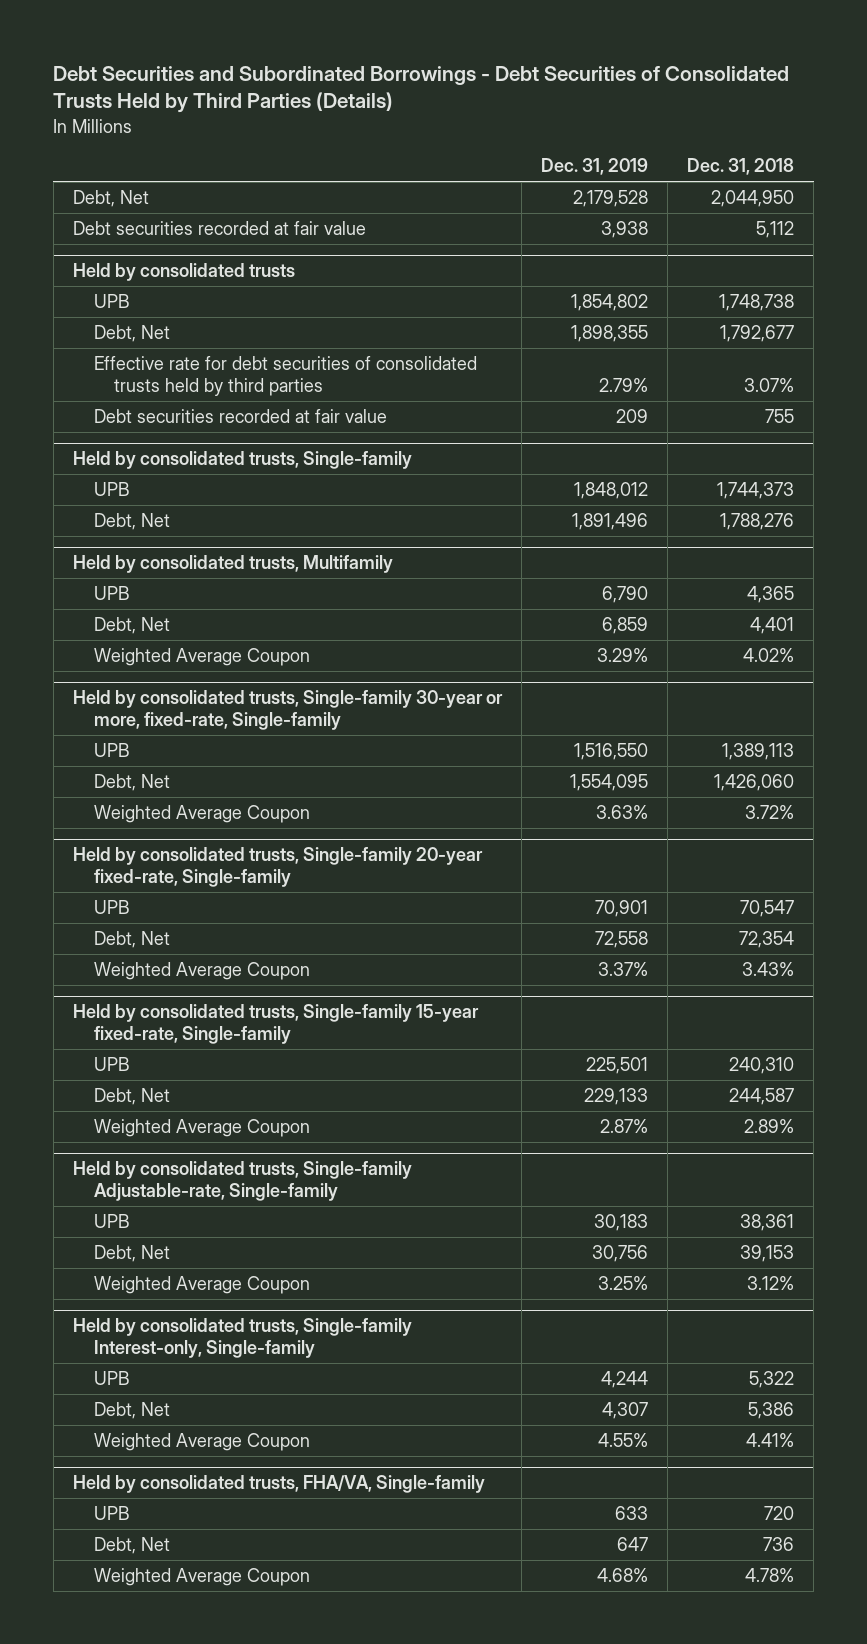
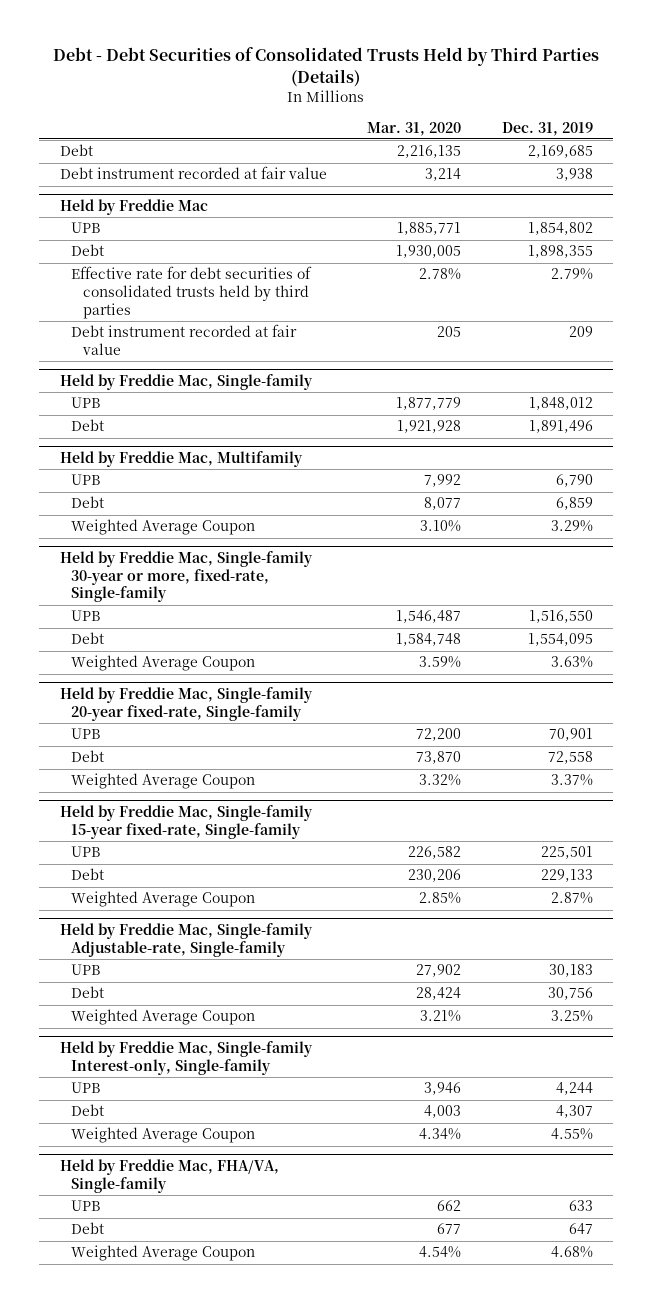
- Debt Securities and Subordinated Borrowings - Debt Securities of Consolidated Trusts Held by Third Parties (Details)
+ Debt - Debt Securities of Consolidated Trusts Held by Third Parties (Details)
- | Dec. 31, 2019 | Dec. 31, 2018
+ | Mar. 31, 2020 | Dec. 31, 2019
- Debt, Net | 2,179,528 | 2,044,950
- Debt securities recorded at fair value | 3,938 | 5,112
- Held by consolidated trusts
+ Debt | 2,216,135 | 2,169,685
+ Debt instrument recorded at fair value | 3,214 | 3,938
+ Held by Freddie Mac
- Debt, Net | 1,898,355 | 1,792,677
+ Debt | 1,930,005 | 1,898,355
- Debt securities recorded at fair value | 209 | 755
- Held by consolidated trusts, Single-family
+ Debt instrument recorded at fair value | 205 | 209
+ Held by Freddie Mac, Single-family
- Debt, Net | 1,891,496 | 1,788,276
- Held by consolidated trusts, Multifamily
+ Debt | 1,921,928 | 1,891,496
+ Held by Freddie Mac, Multifamily
- Debt, Net | 6,859 | 4,401
+ Debt | 8,077 | 6,859
- Held by consolidated trusts, Single-family 30-year or more, fixed-rate, Single-family
+ Held by Freddie Mac, Single-family 30-year or more, fixed-rate, Single-family
- Debt, Net | 1,554,095 | 1,426,060
+ Debt | 1,584,748 | 1,554,095
- Held by consolidated trusts, Single-family 20-year fixed-rate, Single-family
+ Held by Freddie Mac, Single-family 20-year fixed-rate, Single-family
- Debt, Net | 72,558 | 72,354
+ Debt | 73,870 | 72,558
- Held by consolidated trusts, Single-family 15-year fixed-rate, Single-family
+ Held by Freddie Mac, Single-family 15-year fixed-rate, Single-family
- Debt, Net | 229,133 | 244,587
+ Debt | 230,206 | 229,133
- Held by consolidated trusts, Single-family Adjustable-rate, Single-family
+ Held by Freddie Mac, Single-family Adjustable-rate, Single-family
- Debt, Net | 30,756 | 39,153
+ Debt | 28,424 | 30,756
- Held by consolidated trusts, Single-family Interest-only, Single-family
+ Held by Freddie Mac, Single-family Interest-only, Single-family
- Debt, Net | 4,307 | 5,386
+ Debt | 4,003 | 4,307
- Held by consolidated trusts, FHA/VA, Single-family
+ Held by Freddie Mac, FHA/VA, Single-family
- Debt, Net | 647 | 736
+ Debt | 677 | 647

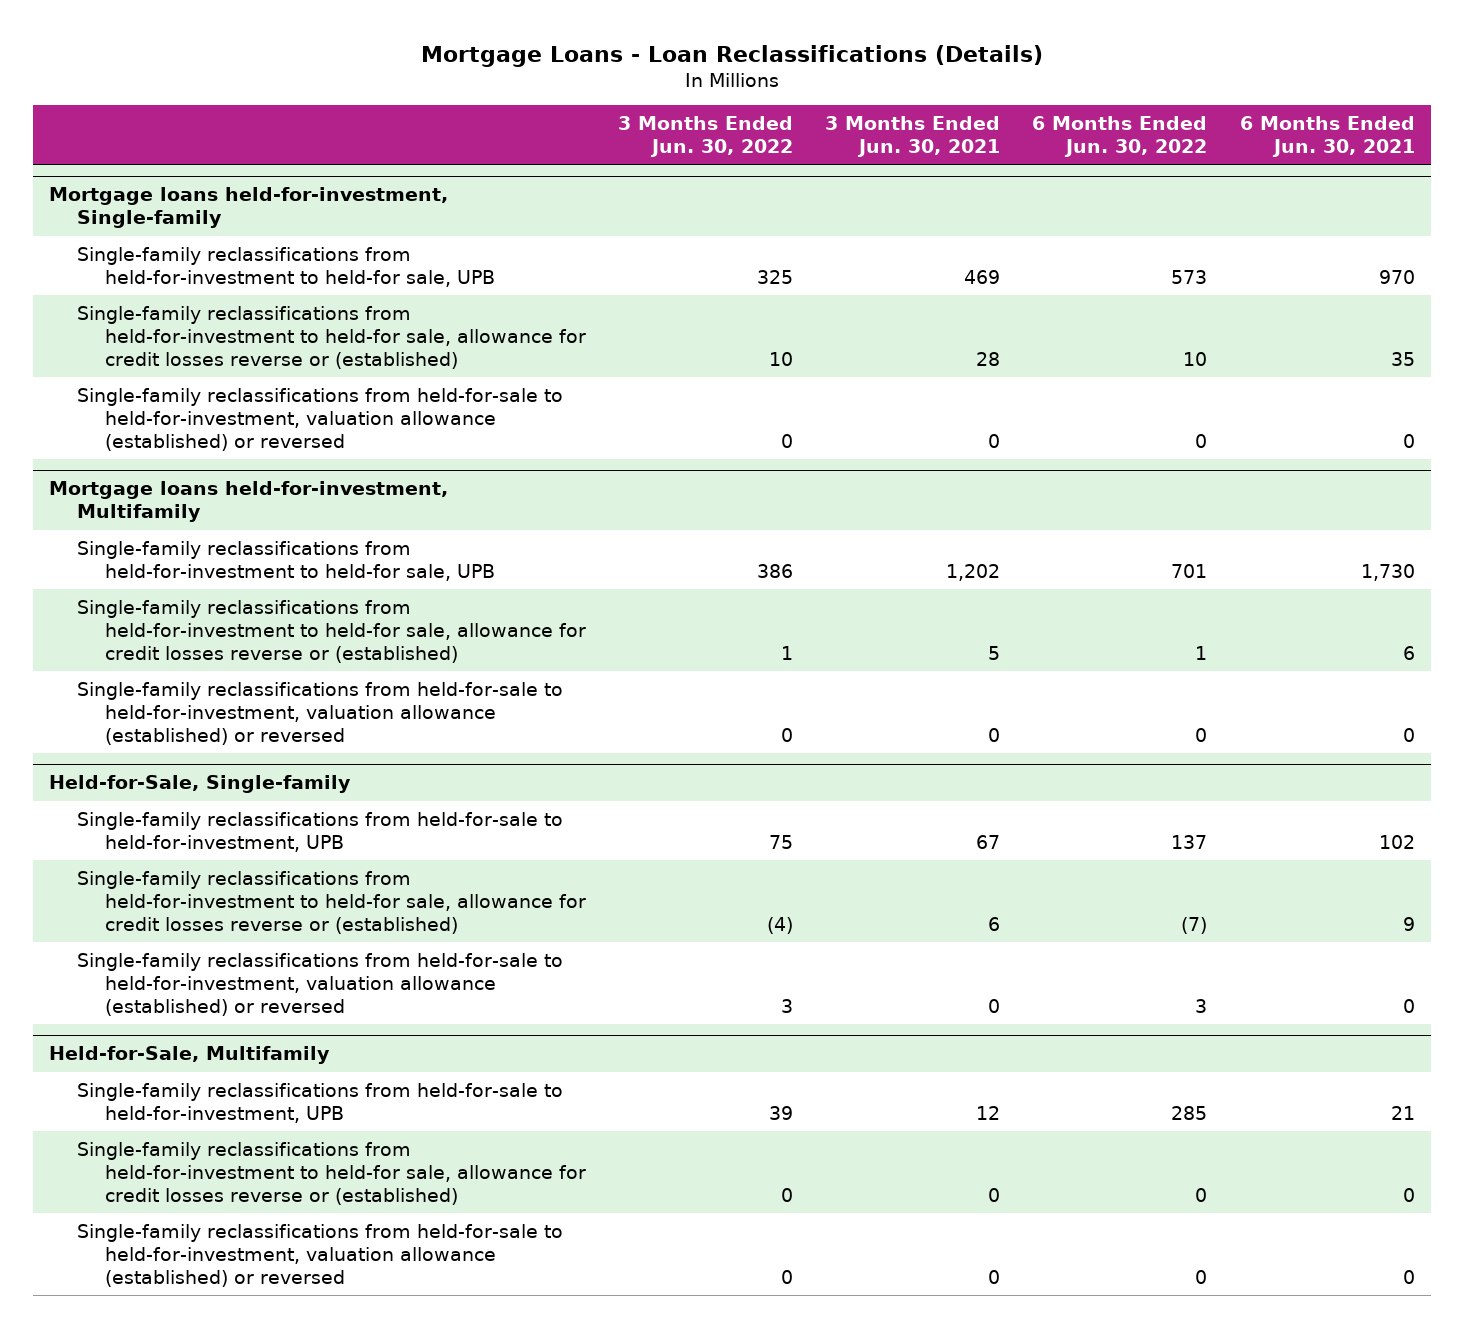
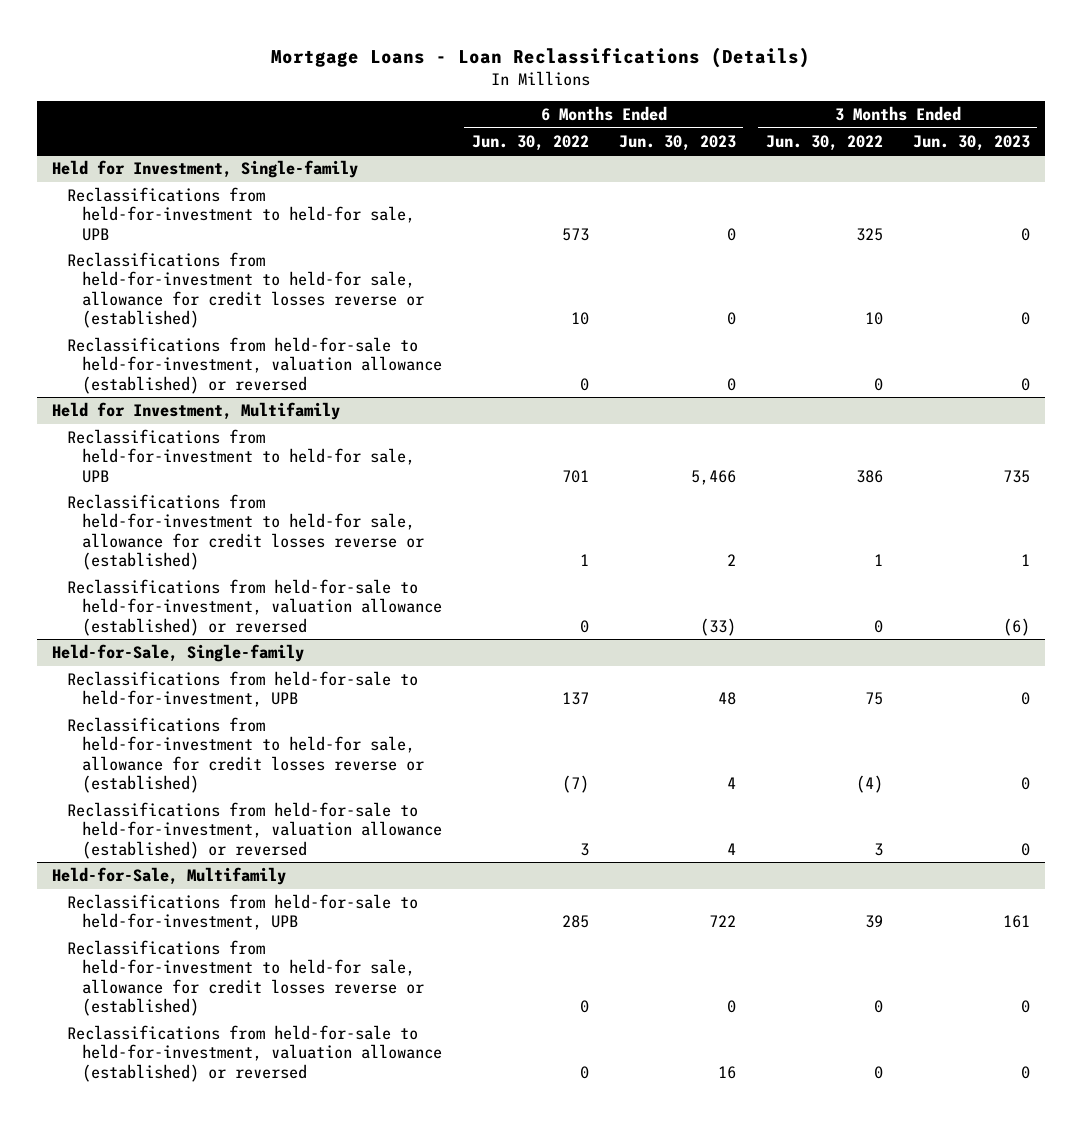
- | 3 Months Ended Jun. 30, 2022 | 3 Months Ended Jun. 30, 2021 | 6 Months Ended Jun. 30, 2022 | 6 Months Ended Jun. 30, 2021
+ | 6 Months Ended Jun. 30, 2022 | 6 Months Ended Jun. 30, 2023 | 3 Months Ended Jun. 30, 2022 | 3 Months Ended Jun. 30, 2023
- Mortgage loans held-for-investment, Single-family
- Single-family reclassifications from held-for-investment to held-for sale, UPB | 325 | 469 | 573 | 970
- Single-family reclassifications from held-for-investment to held-for sale, allowance for credit losses reverse or (established) | 10 | 28 | 10 | 35
- Single-family reclassifications from held-for-sale to held-for-investment, valuation allowance (established) or reversed | 0 | 0 | 0 | 0
- Mortgage loans held-for-investment, Multifamily
- Single-family reclassifications from held-for-investment to held-for sale, UPB | 386 | 1,202 | 701 | 1,730
- Single-family reclassifications from held-for-investment to held-for sale, allowance for credit losses reverse or (established) | 1 | 5 | 1 | 6
- Single-family reclassifications from held-for-sale to held-for-investment, valuation allowance (established) or reversed | 0 | 0 | 0 | 0
+ Held for Investment, Single-family
+ Reclassifications from held-for-investment to held-for sale, UPB | 573 | 0 | 325 | 0
+ Reclassifications from held-for-investment to held-for sale, allowance for credit losses reverse or (established) | 10 | 0 | 10 | 0
+ Reclassifications from held-for-sale to held-for-investment, valuation allowance (established) or reversed | 0 | 0 | 0 | 0
+ Held for Investment, Multifamily
+ Reclassifications from held-for-investment to held-for sale, UPB | 701 | 5,466 | 386 | 735
+ Reclassifications from held-for-investment to held-for sale, allowance for credit losses reverse or (established) | 1 | 2 | 1 | 1
+ Reclassifications from held-for-sale to held-for-investment, valuation allowance (established) or reversed | 0 | (33) | 0 | (6)
@ Held-for-Sale, Single-family
- Single-family reclassifications from held-for-sale to held-for-investment, UPB | 75 | 67 | 137 | 102
- Single-family reclassifications from held-for-investment to held-for sale, allowance for credit losses reverse or (established) | (4) | 6 | (7) | 9
- Single-family reclassifications from held-for-sale to held-for-investment, valuation allowance (established) or reversed | 3 | 0 | 3 | 0
+ Reclassifications from held-for-sale to held-for-investment, UPB | 137 | 48 | 75 | 0
+ Reclassifications from held-for-investment to held-for sale, allowance for credit losses reverse or (established) | (7) | 4 | (4) | 0
+ Reclassifications from held-for-sale to held-for-investment, valuation allowance (established) or reversed | 3 | 4 | 3 | 0
@ Held-for-Sale, Multifamily
- Single-family reclassifications from held-for-sale to held-for-investment, UPB | 39 | 12 | 285 | 21
- Single-family reclassifications from held-for-investment to held-for sale, allowance for credit losses reverse or (established) | 0 | 0 | 0 | 0
- Single-family reclassifications from held-for-sale to held-for-investment, valuation allowance (established) or reversed | 0 | 0 | 0 | 0
+ Reclassifications from held-for-sale to held-for-investment, UPB | 285 | 722 | 39 | 161
+ Reclassifications from held-for-investment to held-for sale, allowance for credit losses reverse or (established) | 0 | 0 | 0 | 0
+ Reclassifications from held-for-sale to held-for-investment, valuation allowance (established) or reversed | 0 | 16 | 0 | 0

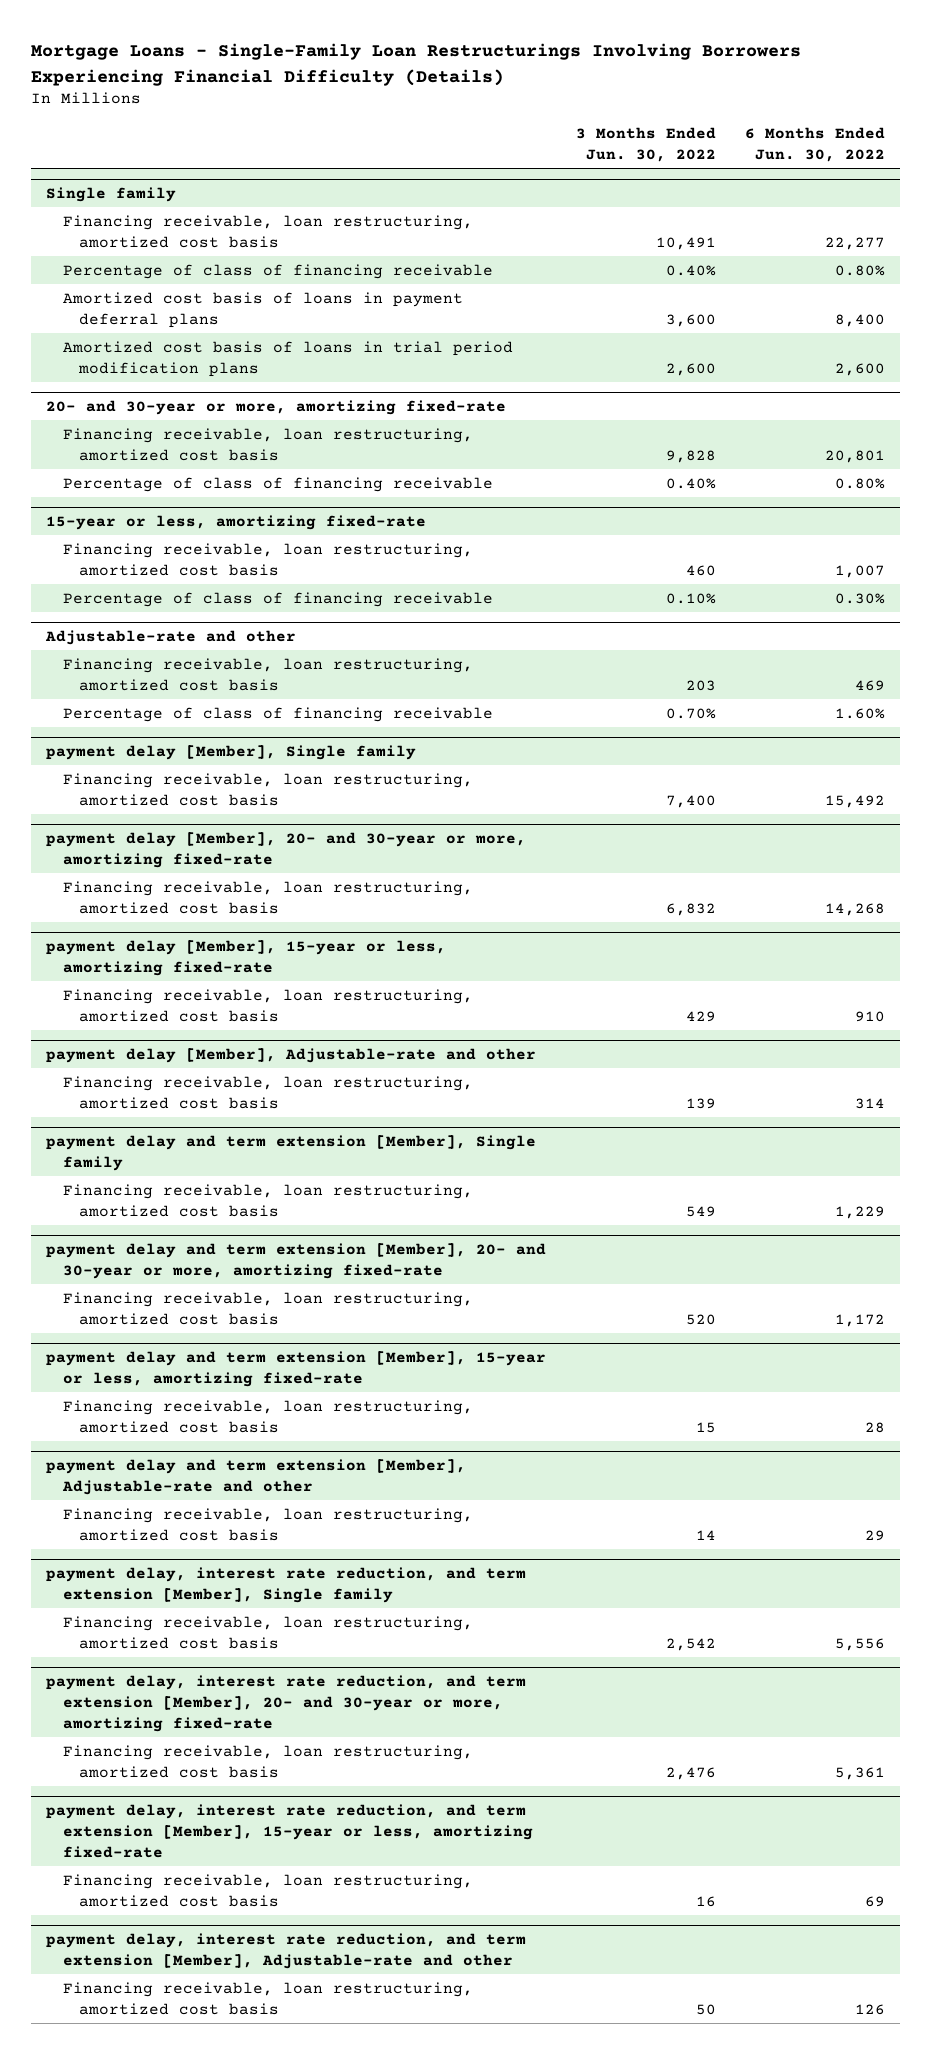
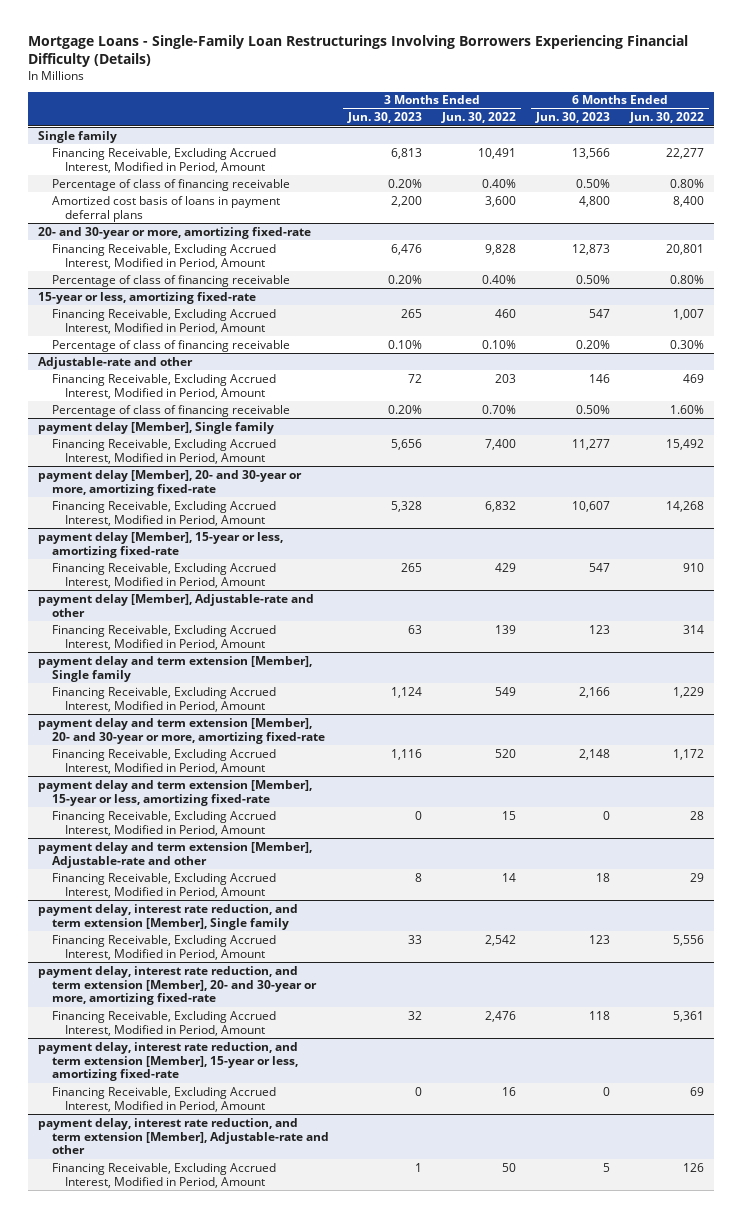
- | 3 Months Ended Jun. 30, 2022 | 6 Months Ended Jun. 30, 2022
+ | 3 Months Ended Jun. 30, 2023 | 3 Months Ended Jun. 30, 2022 | 6 Months Ended Jun. 30, 2023 | 6 Months Ended Jun. 30, 2022
@ Single family
- Financing receivable, loan restructuring, amortized cost basis | 10,491 | 22,277
+ Financing Receivable, Excluding Accrued Interest, Modified in Period, Amount | 6,813 | 10,491 | 13,566 | 22,277
- Amortized cost basis of loans in trial period modification plans | 2,600 | 2,600
@ 20- and 30-year or more, amortizing fixed-rate
- Financing receivable, loan restructuring, amortized cost basis | 9,828 | 20,801
+ Financing Receivable, Excluding Accrued Interest, Modified in Period, Amount | 6,476 | 9,828 | 12,873 | 20,801
@ 15-year or less, amortizing fixed-rate
- Financing receivable, loan restructuring, amortized cost basis | 460 | 1,007
+ Financing Receivable, Excluding Accrued Interest, Modified in Period, Amount | 265 | 460 | 547 | 1,007
@ Adjustable-rate and other
- Financing receivable, loan restructuring, amortized cost basis | 203 | 469
+ Financing Receivable, Excluding Accrued Interest, Modified in Period, Amount | 72 | 203 | 146 | 469
@ payment delay [Member], Single family
- Financing receivable, loan restructuring, amortized cost basis | 7,400 | 15,492
+ Financing Receivable, Excluding Accrued Interest, Modified in Period, Amount | 5,656 | 7,400 | 11,277 | 15,492
@ payment delay [Member], 20- and 30-year or more, amortizing fixed-rate
- Financing receivable, loan restructuring, amortized cost basis | 6,832 | 14,268
+ Financing Receivable, Excluding Accrued Interest, Modified in Period, Amount | 5,328 | 6,832 | 10,607 | 14,268
@ payment delay [Member], 15-year or less, amortizing fixed-rate
- Financing receivable, loan restructuring, amortized cost basis | 429 | 910
+ Financing Receivable, Excluding Accrued Interest, Modified in Period, Amount | 265 | 429 | 547 | 910
@ payment delay [Member], Adjustable-rate and other
- Financing receivable, loan restructuring, amortized cost basis | 139 | 314
+ Financing Receivable, Excluding Accrued Interest, Modified in Period, Amount | 63 | 139 | 123 | 314
@ payment delay and term extension [Member], Single family
- Financing receivable, loan restructuring, amortized cost basis | 549 | 1,229
+ Financing Receivable, Excluding Accrued Interest, Modified in Period, Amount | 1,124 | 549 | 2,166 | 1,229
@ payment delay and term extension [Member], 20- and 30-year or more, amortizing fixed-rate
- Financing receivable, loan restructuring, amortized cost basis | 520 | 1,172
+ Financing Receivable, Excluding Accrued Interest, Modified in Period, Amount | 1,116 | 520 | 2,148 | 1,172
@ payment delay and term extension [Member], 15-year or less, amortizing fixed-rate
- Financing receivable, loan restructuring, amortized cost basis | 15 | 28
+ Financing Receivable, Excluding Accrued Interest, Modified in Period, Amount | 0 | 15 | 0 | 28
@ payment delay and term extension [Member], Adjustable-rate and other
- Financing receivable, loan restructuring, amortized cost basis | 14 | 29
+ Financing Receivable, Excluding Accrued Interest, Modified in Period, Amount | 8 | 14 | 18 | 29
@ payment delay, interest rate reduction, and term extension [Member], Single family
- Financing receivable, loan restructuring, amortized cost basis | 2,542 | 5,556
+ Financing Receivable, Excluding Accrued Interest, Modified in Period, Amount | 33 | 2,542 | 123 | 5,556
@ payment delay, interest rate reduction, and term extension [Member], 20- and 30-year or more, amortizing fixed-rate
- Financing receivable, loan restructuring, amortized cost basis | 2,476 | 5,361
+ Financing Receivable, Excluding Accrued Interest, Modified in Period, Amount | 32 | 2,476 | 118 | 5,361
@ payment delay, interest rate reduction, and term extension [Member], 15-year or less, amortizing fixed-rate
- Financing receivable, loan restructuring, amortized cost basis | 16 | 69
+ Financing Receivable, Excluding Accrued Interest, Modified in Period, Amount | 0 | 16 | 0 | 69
@ payment delay, interest rate reduction, and term extension [Member], Adjustable-rate and other
- Financing receivable, loan restructuring, amortized cost basis | 50 | 126
+ Financing Receivable, Excluding Accrued Interest, Modified in Period, Amount | 1 | 50 | 5 | 126

